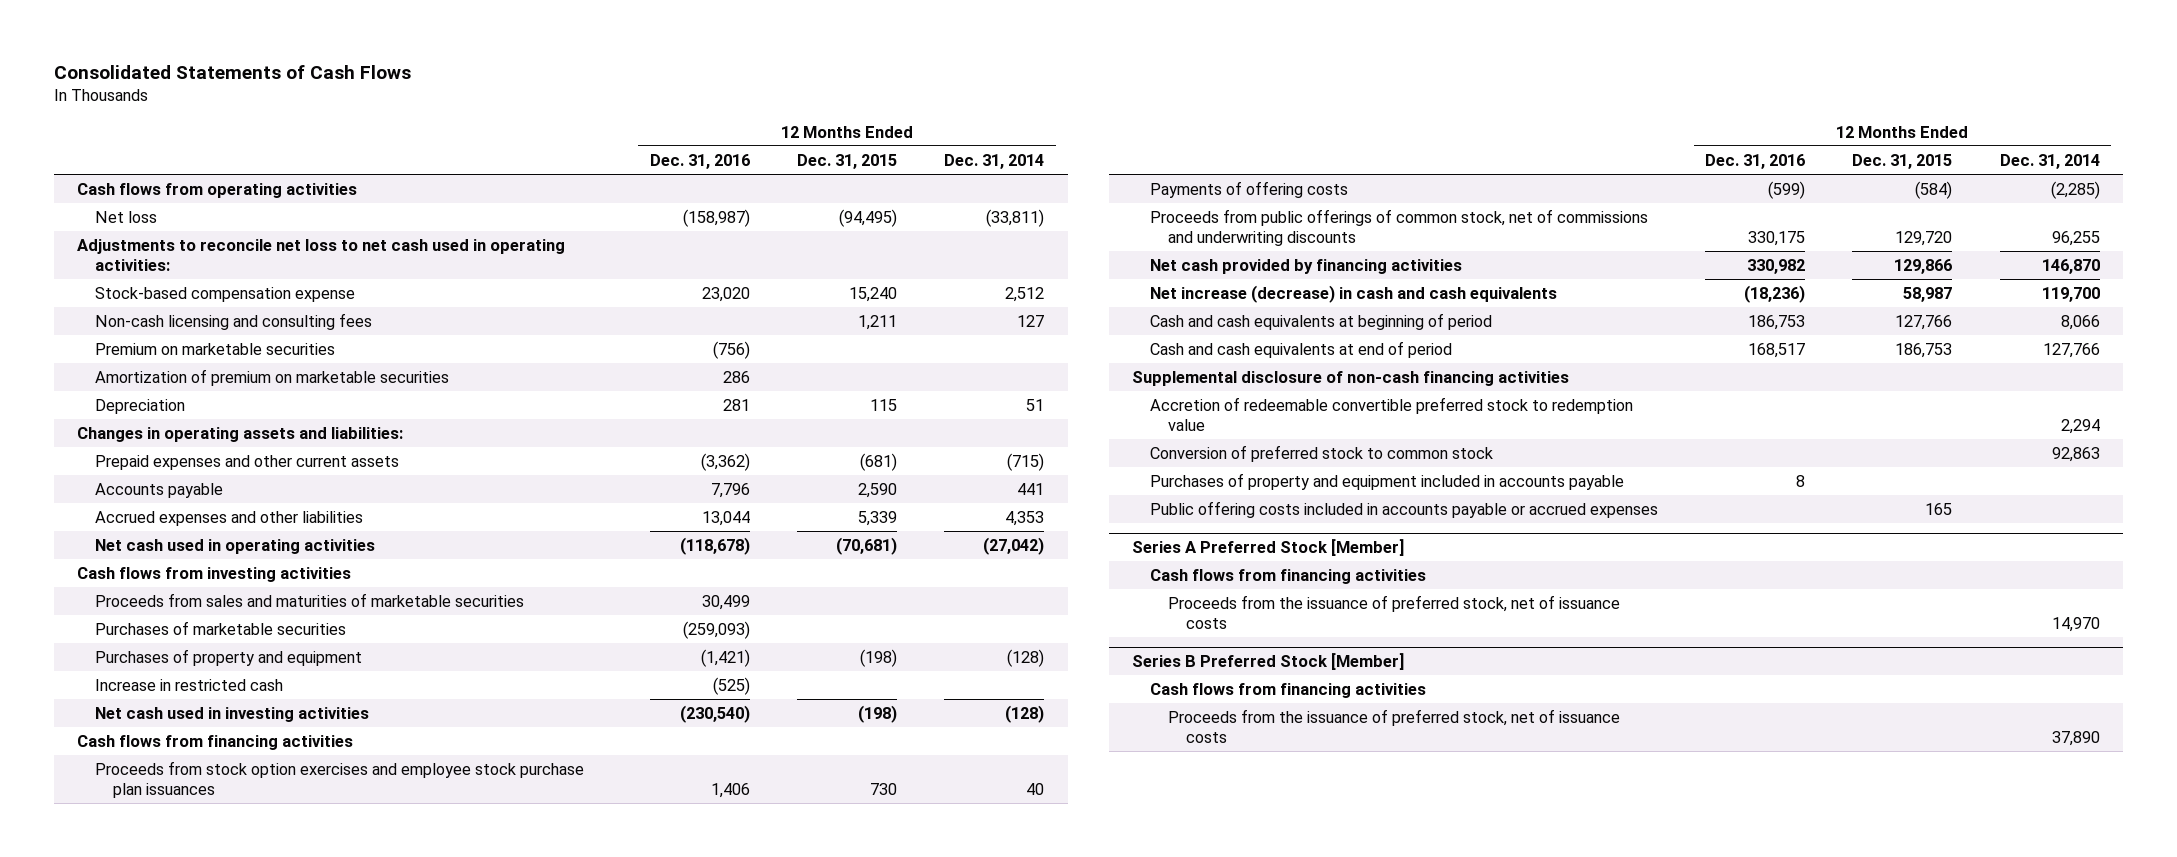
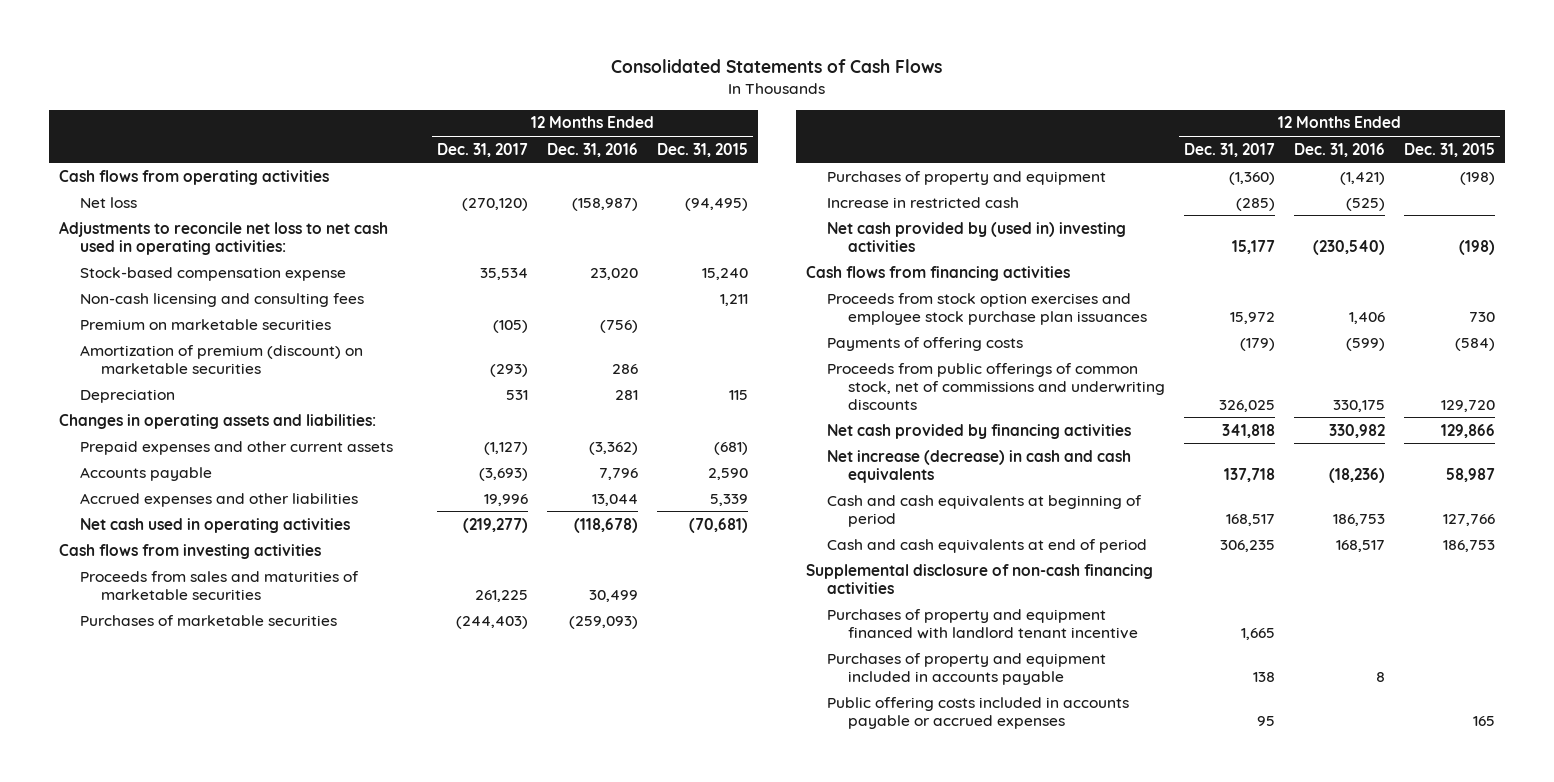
- | 12 Months Ended Dec. 31, 2016 | 12 Months Ended Dec. 31, 2015 | 12 Months Ended Dec. 31, 2014
+ | 12 Months Ended Dec. 31, 2017 | 12 Months Ended Dec. 31, 2016 | 12 Months Ended Dec. 31, 2015
- Amortization of premium on marketable securities | 286 | |
+ Amortization of premium (discount) on marketable securities | (293) | 286 |
- Net cash used in investing activities | (230,540) | (198) | (128)
+ Net cash provided by (used in) investing activities | 15,177 | (230,540) | (198)
- Accretion of redeemable convertible preferred stock to redemption value | | | 2,294
- Conversion of preferred stock to common stock | | | 92,863
+ Purchases of property and equipment financed with landlord tenant incentive | 1,665 | |
- Series A Preferred Stock [Member]
- Cash flows from financing activities
- Proceeds from the issuance of preferred stock, net of issuance costs | | | 14,970
- Series B Preferred Stock [Member]
- Cash flows from financing activities
- Proceeds from the issuance of preferred stock, net of issuance costs | | | 37,890

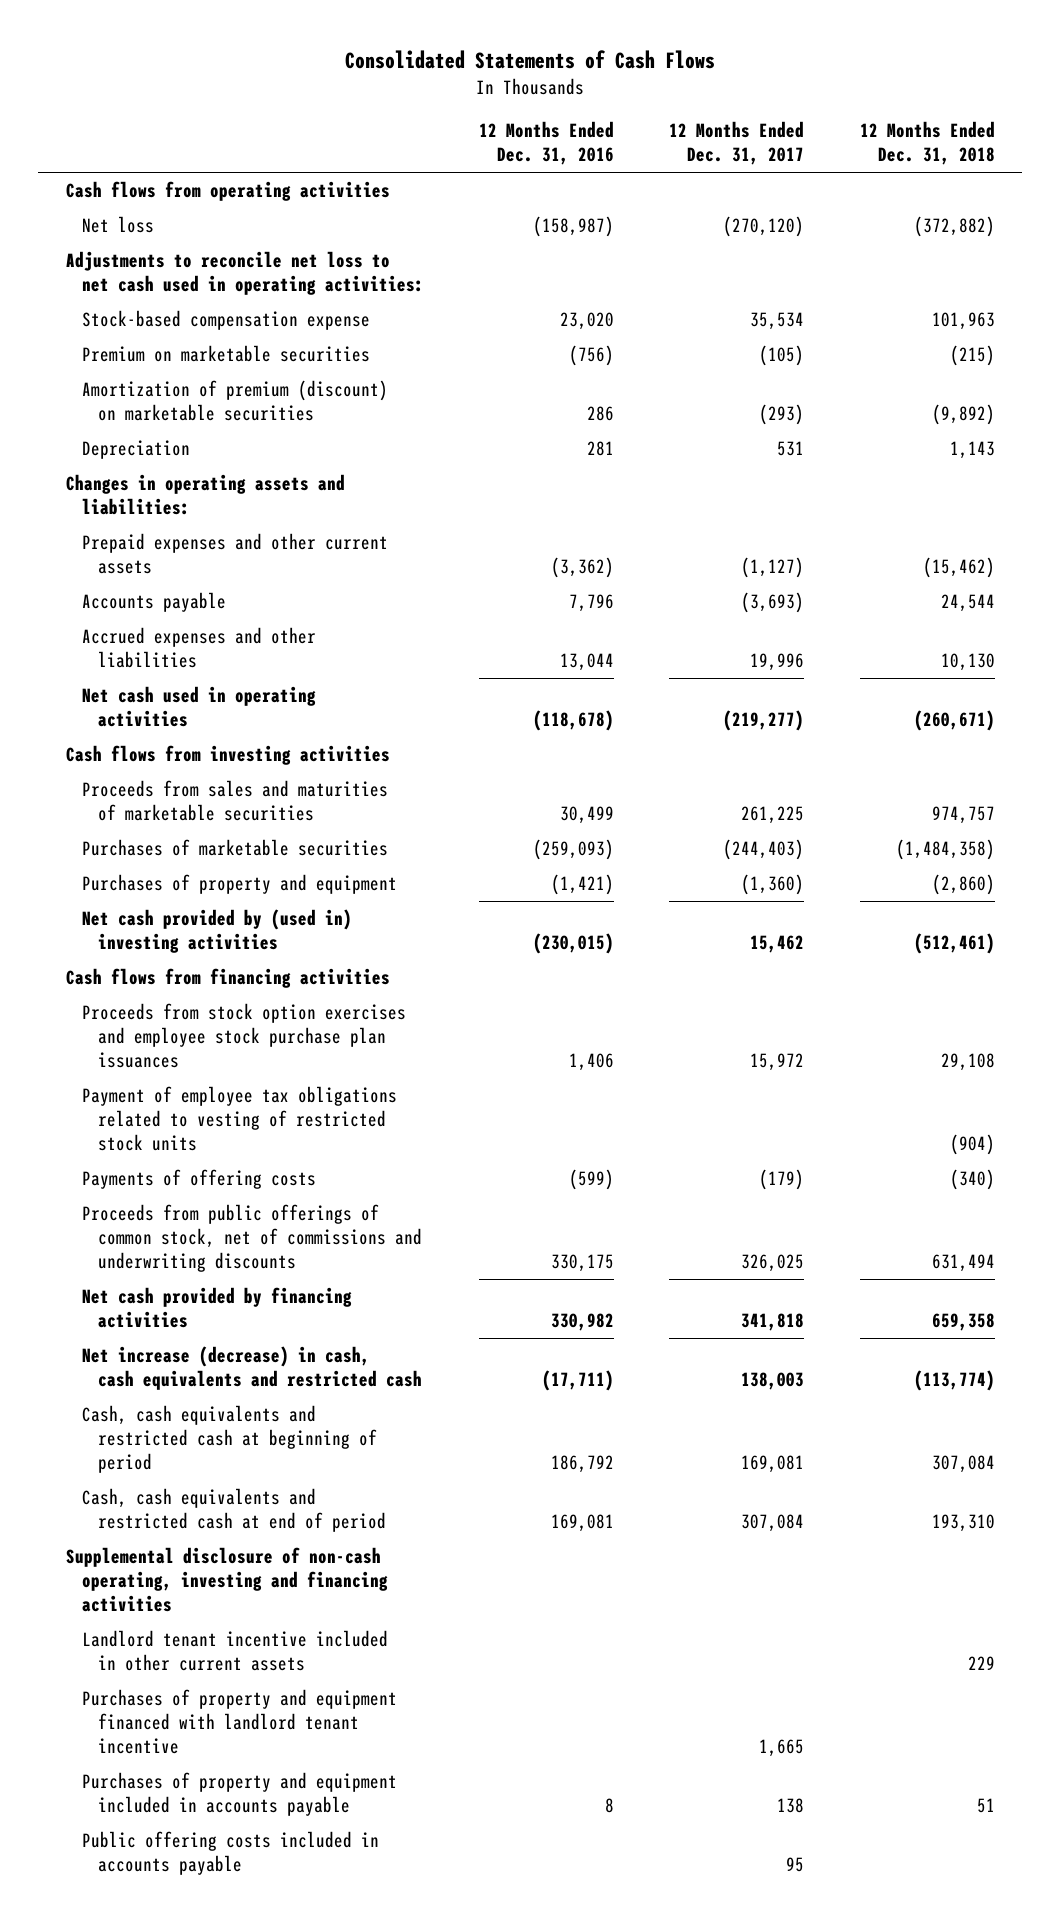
- | 12 Months Ended Dec. 31, 2017 | 12 Months Ended Dec. 31, 2016 | 12 Months Ended Dec. 31, 2015
+ | 12 Months Ended Dec. 31, 2016 | 12 Months Ended Dec. 31, 2017 | 12 Months Ended Dec. 31, 2018
- Non-cash licensing and consulting fees | | | 1,211
- Increase in restricted cash | (285) | (525) |
- Net cash provided by (used in) investing activities | 15,177 | (230,540) | (198)
+ Net cash provided by (used in) investing activities | (230,015) | 15,462 | (512,461)
+ Payment of employee tax obligations related to vesting of restricted stock units | | | (904)
- Net increase (decrease) in cash and cash equivalents | 137,718 | (18,236) | 58,987
- Cash and cash equivalents at beginning of period | 168,517 | 186,753 | 127,766
- Cash and cash equivalents at end of period | 306,235 | 168,517 | 186,753
- Supplemental disclosure of non-cash financing activities
+ Net increase (decrease) in cash, cash equivalents and restricted cash | (17,711) | 138,003 | (113,774)
+ Cash, cash equivalents and restricted cash at beginning of period | 186,792 | 169,081 | 307,084
+ Cash, cash equivalents and restricted cash at end of period | 169,081 | 307,084 | 193,310
+ Supplemental disclosure of non-cash operating, investing and financing activities
+ Landlord tenant incentive included in other current assets | | | 229
- Public offering costs included in accounts payable or accrued expenses | 95 | | 165
+ Public offering costs included in accounts payable | | 95 |

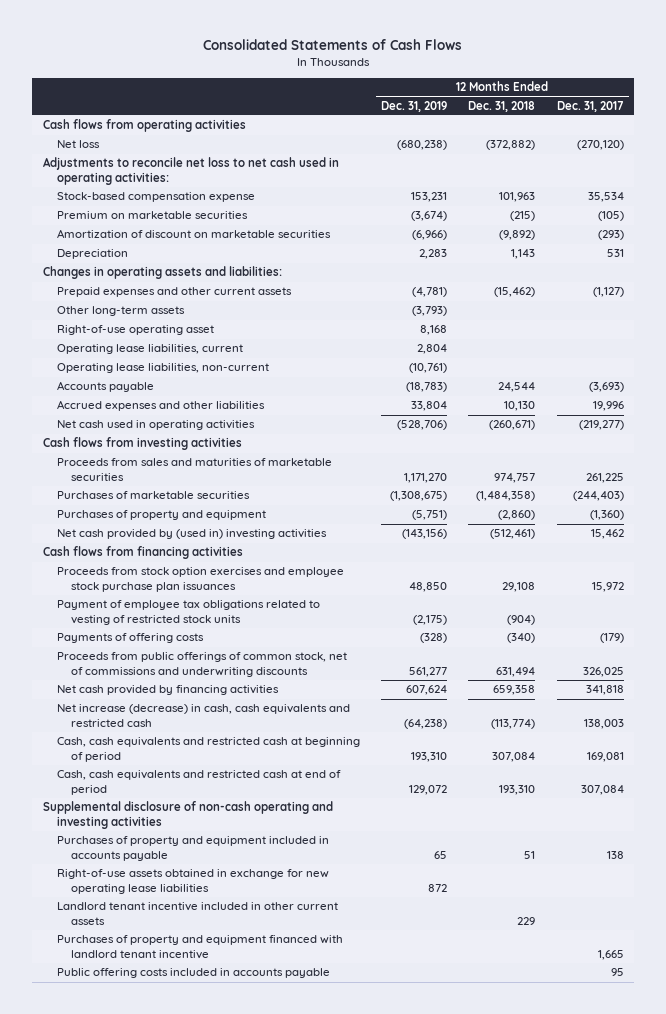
- | 12 Months Ended Dec. 31, 2016 | 12 Months Ended Dec. 31, 2017 | 12 Months Ended Dec. 31, 2018
+ | 12 Months Ended Dec. 31, 2019 | 12 Months Ended Dec. 31, 2018 | 12 Months Ended Dec. 31, 2017
- Amortization of premium (discount) on marketable securities | 286 | (293) | (9,892)
+ Amortization of discount on marketable securities | (6,966) | (9,892) | (293)
+ Other long-term assets | (3,793) | |
+ Right-of-use operating asset | 8,168 | |
+ Operating lease liabilities, current | 2,804 | |
+ Operating lease liabilities, non-current | (10,761) | |
- Supplemental disclosure of non-cash operating, investing and financing activities
+ Supplemental disclosure of non-cash operating and investing activities
moved up: Purchases of property and equipment included in accounts payable | 65 | 51 | 138
+ Right-of-use assets obtained in exchange for new operating lease liabilities | 872 | |

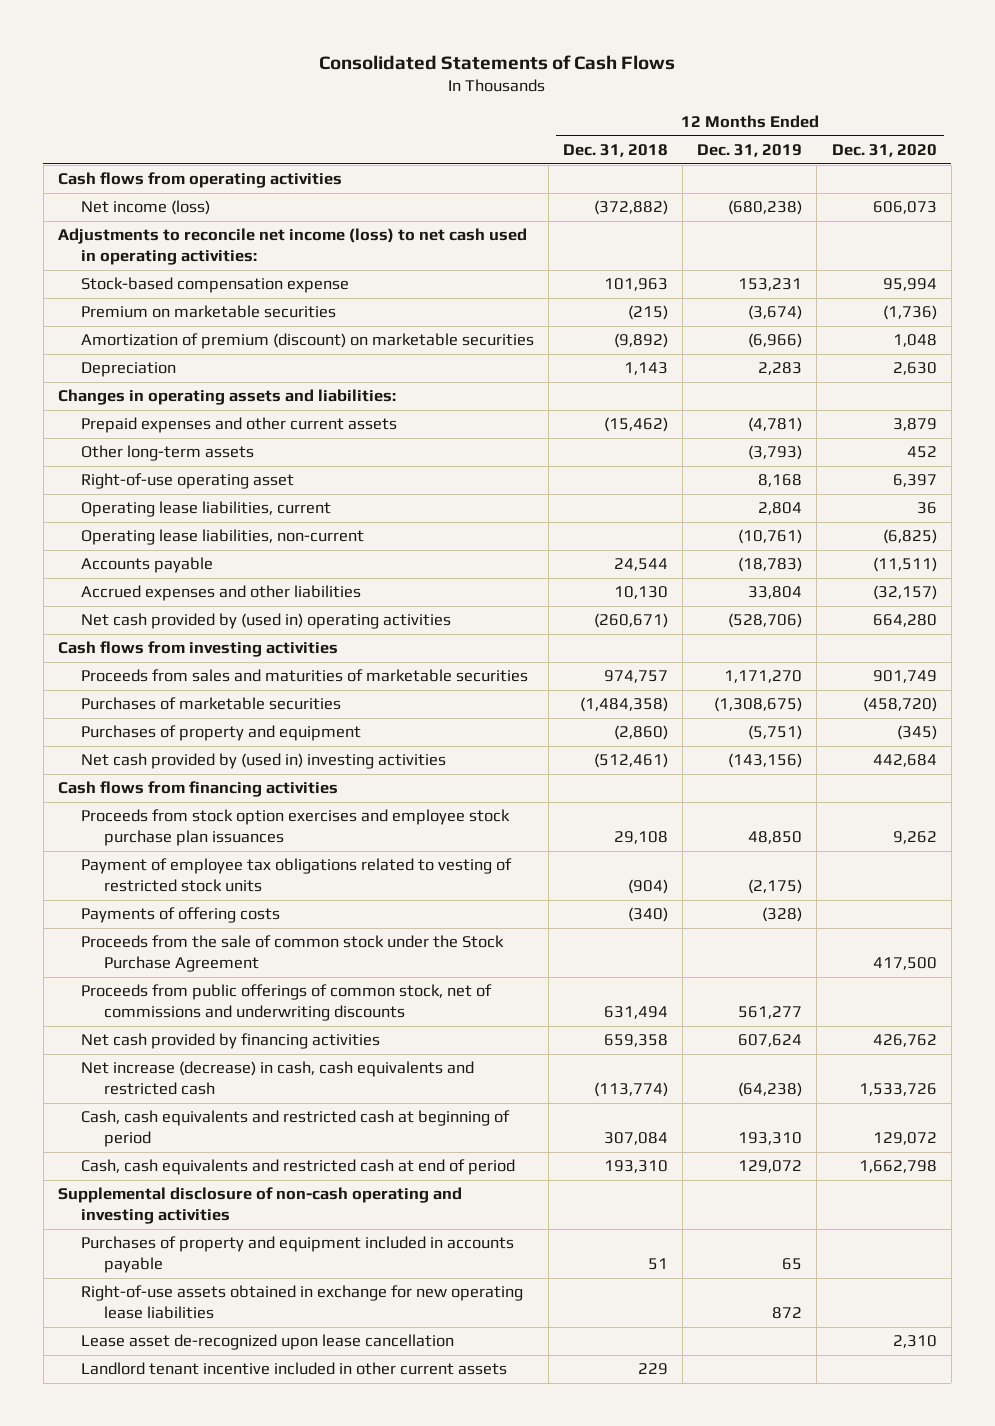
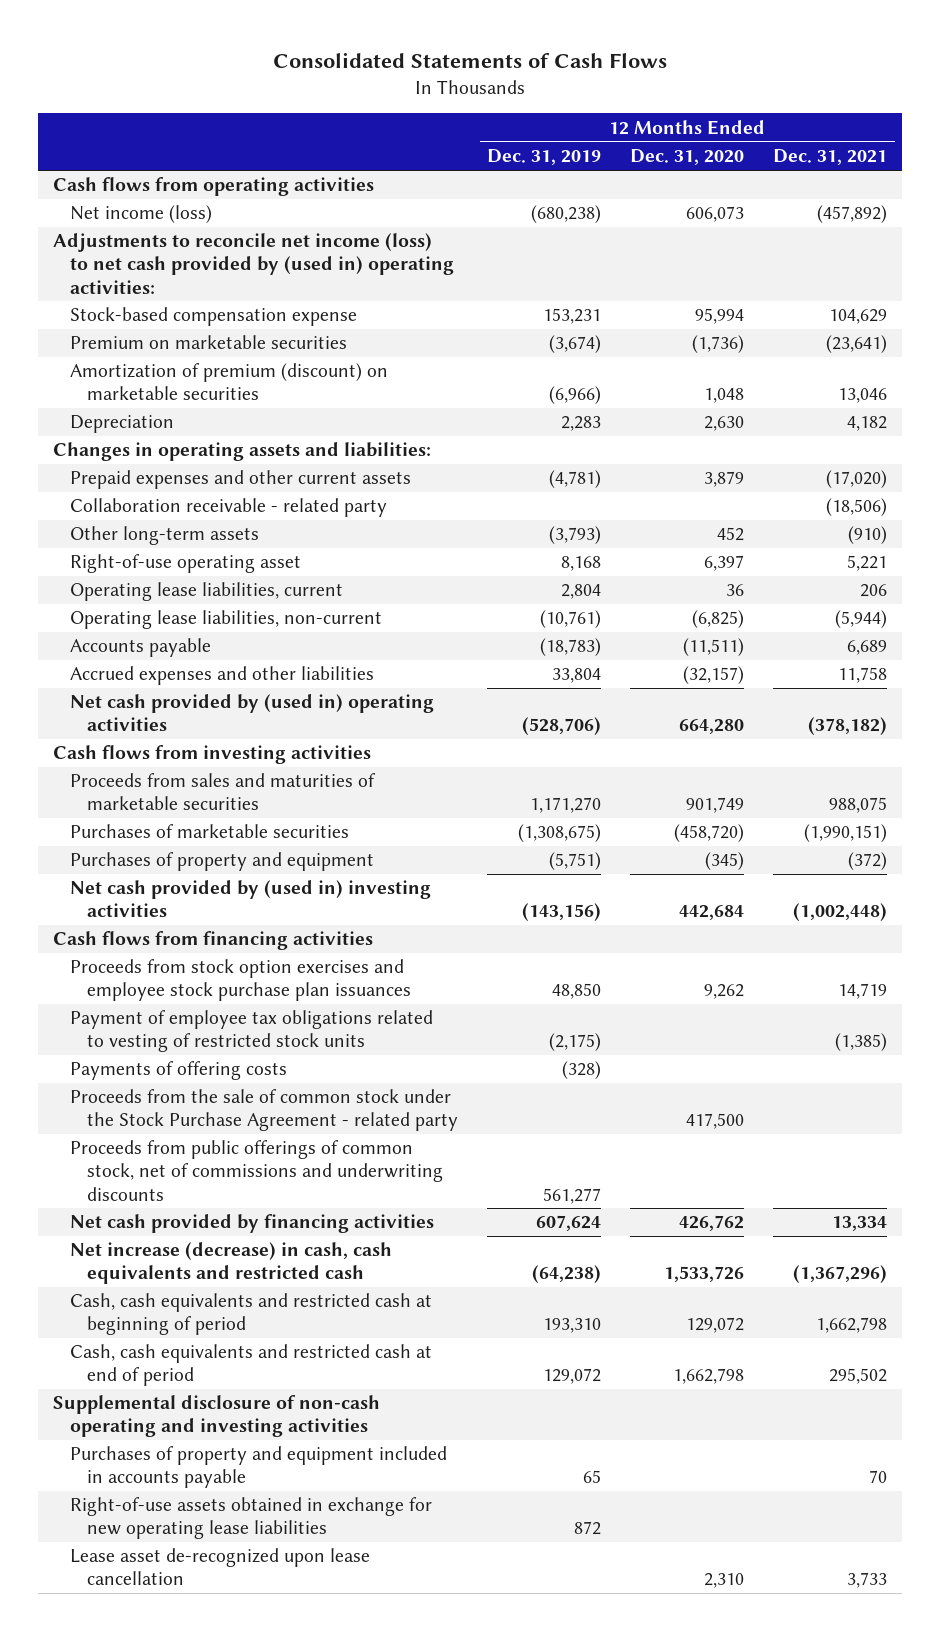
- | 12 Months Ended Dec. 31, 2018 | 12 Months Ended Dec. 31, 2019 | 12 Months Ended Dec. 31, 2020
+ | 12 Months Ended Dec. 31, 2019 | 12 Months Ended Dec. 31, 2020 | 12 Months Ended Dec. 31, 2021
- Adjustments to reconcile net income (loss) to net cash used in operating activities:
+ Adjustments to reconcile net income (loss) to net cash provided by (used in) operating activities:
+ Collaboration receivable - related party | | | (18,506)
- Proceeds from the sale of common stock under the Stock Purchase Agreement | | | 417,500
+ Proceeds from the sale of common stock under the Stock Purchase Agreement - related party | | 417,500 |
- Landlord tenant incentive included in other current assets | 229 | |

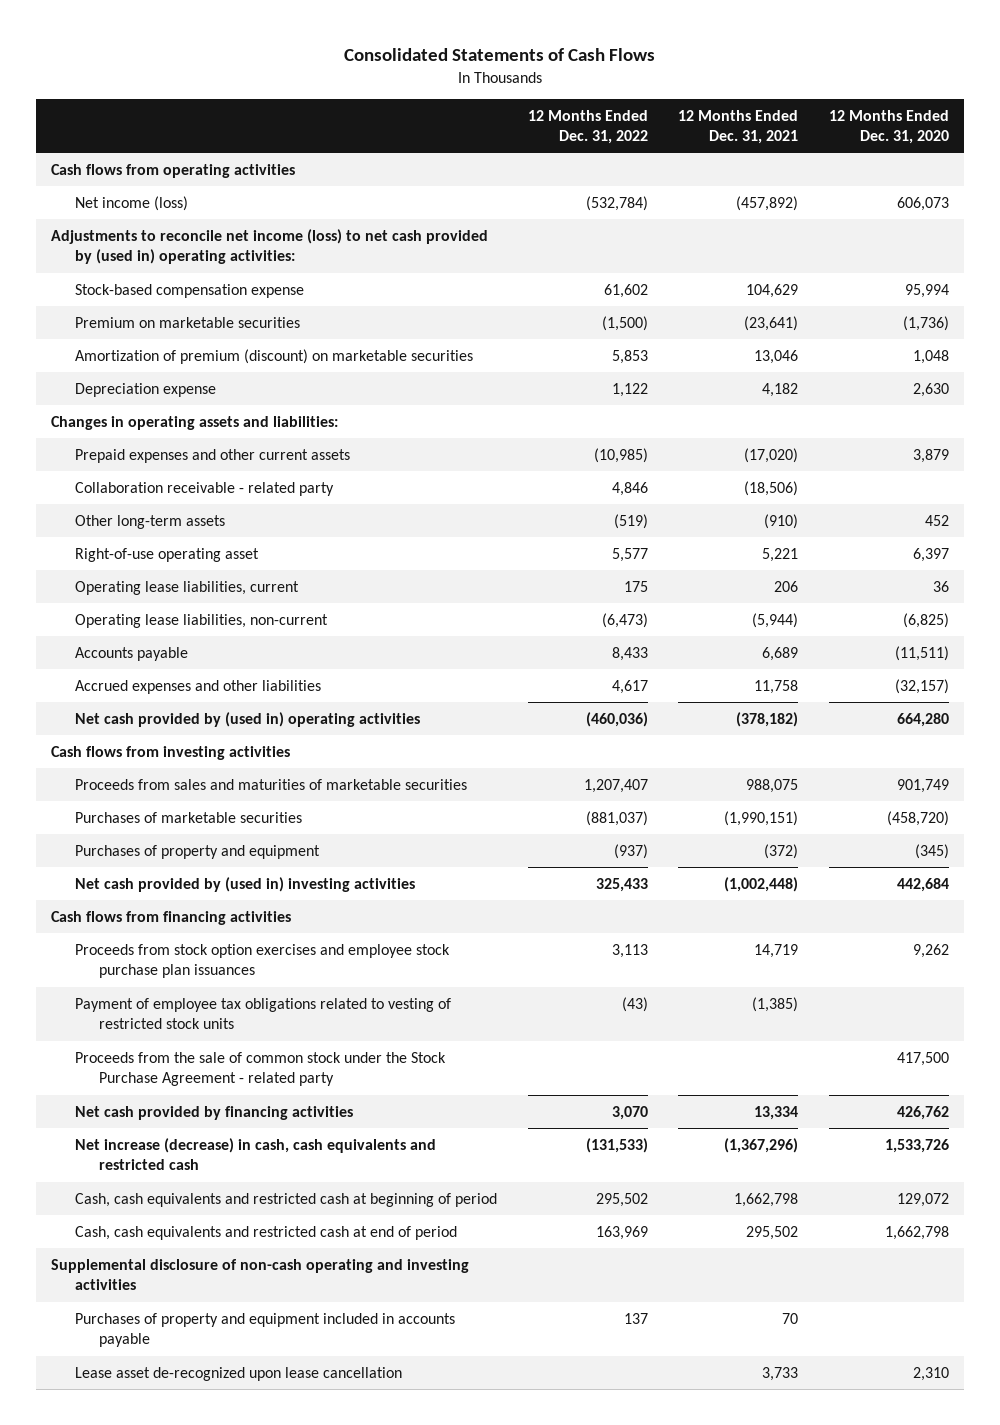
- | 12 Months Ended Dec. 31, 2019 | 12 Months Ended Dec. 31, 2020 | 12 Months Ended Dec. 31, 2021
+ | 12 Months Ended Dec. 31, 2022 | 12 Months Ended Dec. 31, 2021 | 12 Months Ended Dec. 31, 2020
- Depreciation | 2,283 | 2,630 | 4,182
+ Depreciation expense | 1,122 | 4,182 | 2,630
- Payments of offering costs | (328) | |
- Proceeds from public offerings of common stock, net of commissions and underwriting discounts | 561,277 | |
- Right-of-use assets obtained in exchange for new operating lease liabilities | 872 | |

